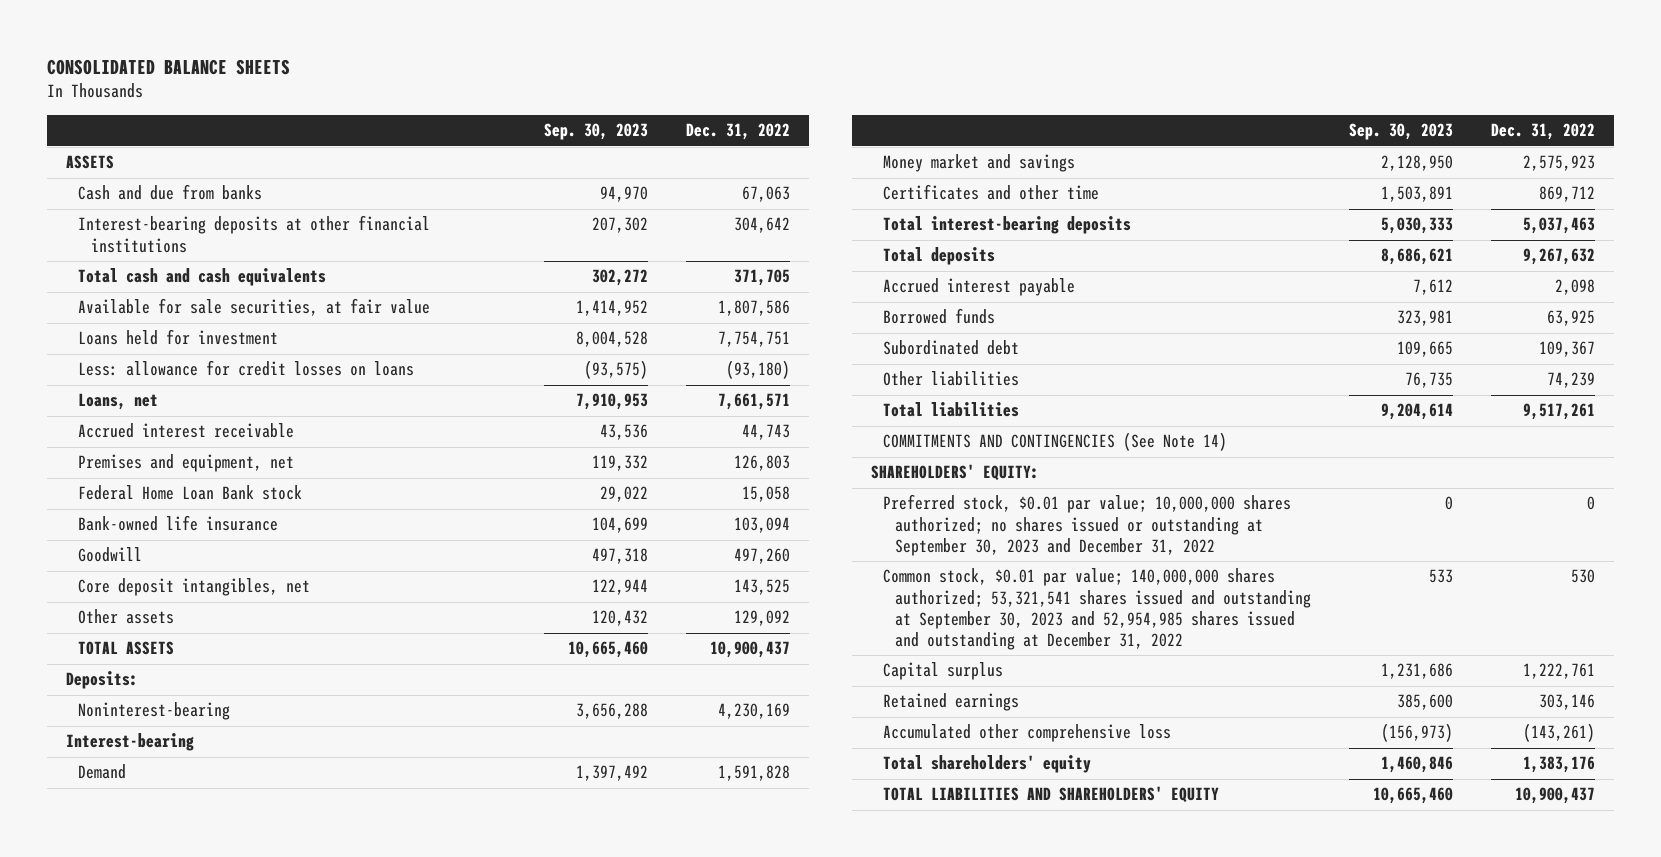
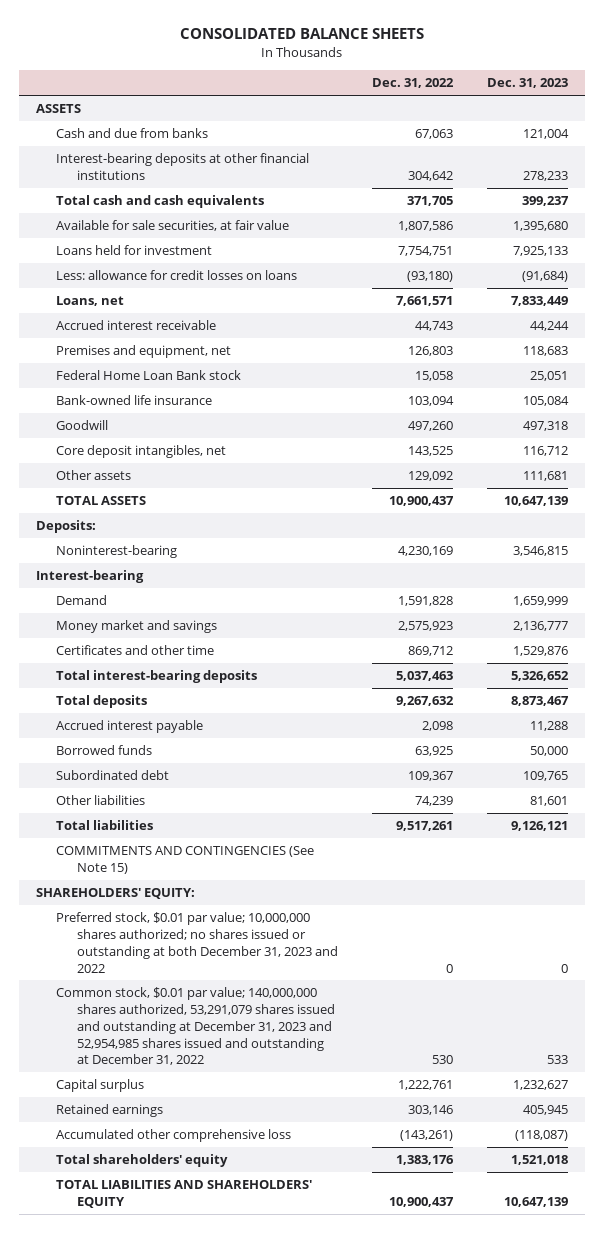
- | Sep. 30, 2023 | Dec. 31, 2022
+ | Dec. 31, 2022 | Dec. 31, 2023
- COMMITMENTS AND CONTINGENCIES (See Note 14)
+ COMMITMENTS AND CONTINGENCIES (See Note 15)
- Preferred stock, $0.01 par value; 10,000,000 shares authorized; no shares issued or outstanding at September 30, 2023 and December 31, 2022 | 0 | 0
- Common stock, $0.01 par value; 140,000,000 shares authorized; 53,321,541 shares issued and outstanding at September 30, 2023 and 52,954,985 shares issued and outstanding at December 31, 2022 | 533 | 530
+ Preferred stock, $0.01 par value; 10,000,000 shares authorized; no shares issued or outstanding at both December 31, 2023 and 2022 | 0 | 0
+ Common stock, $0.01 par value; 140,000,000 shares authorized, 53,291,079 shares issued and outstanding at December 31, 2023 and 52,954,985 shares issued and outstanding at December 31, 2022 | 530 | 533

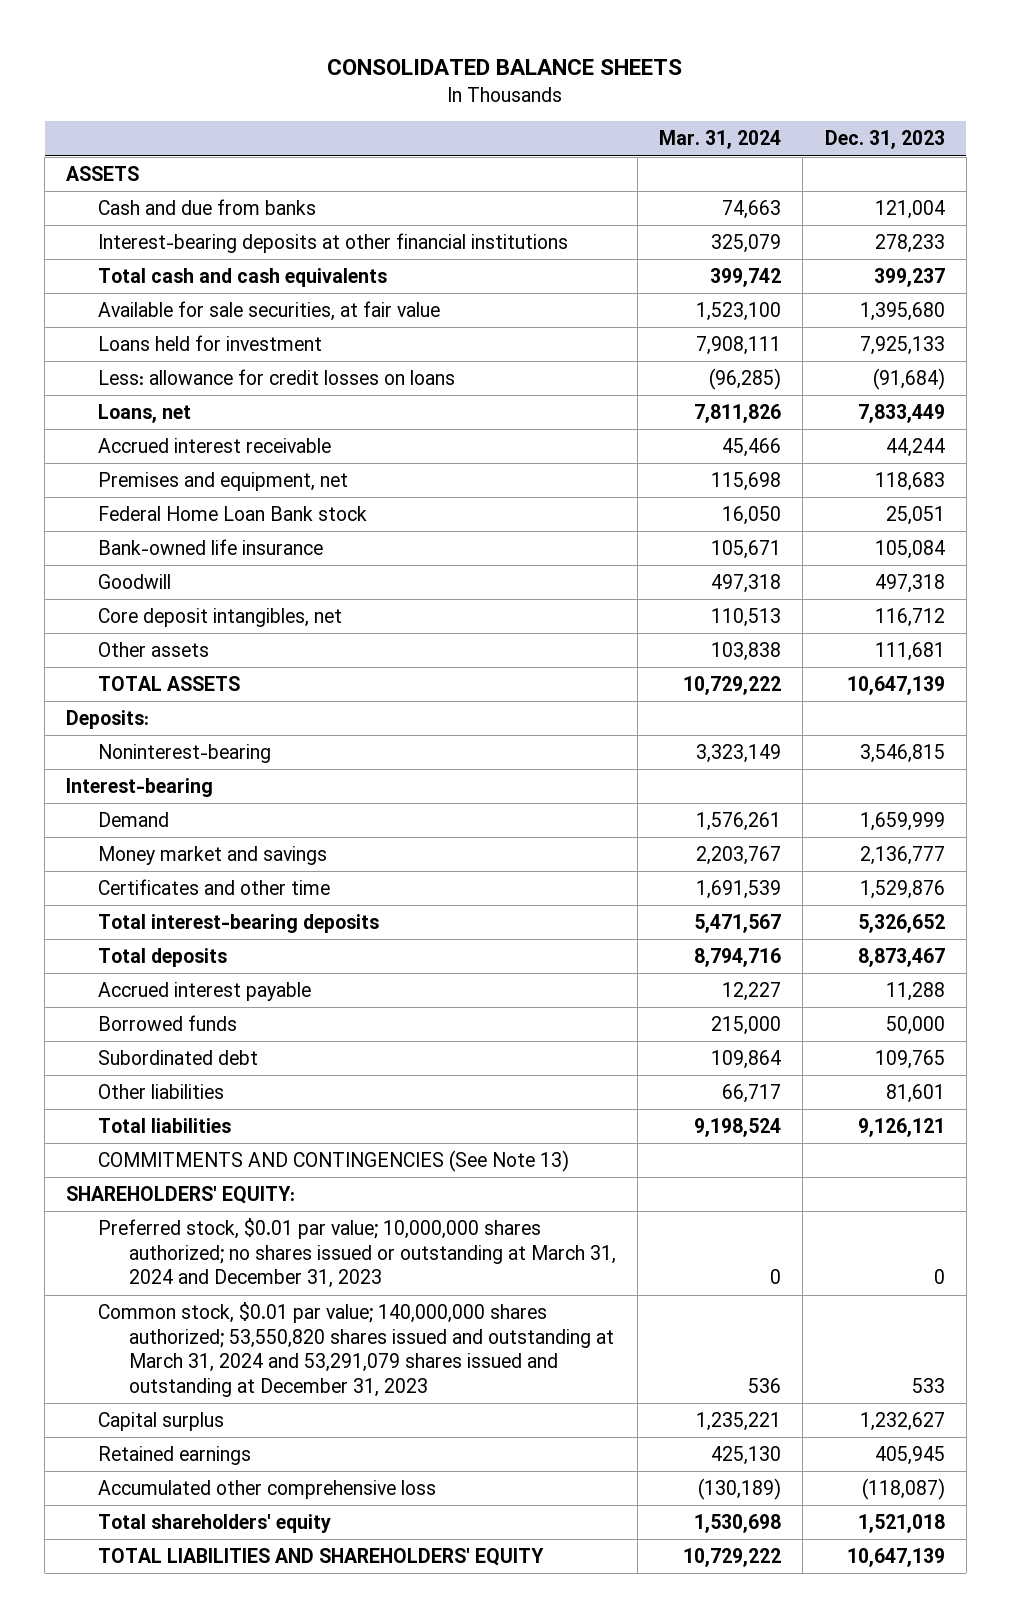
- | Dec. 31, 2022 | Dec. 31, 2023
+ | Mar. 31, 2024 | Dec. 31, 2023
- COMMITMENTS AND CONTINGENCIES (See Note 15)
+ COMMITMENTS AND CONTINGENCIES (See Note 13)
- Preferred stock, $0.01 par value; 10,000,000 shares authorized; no shares issued or outstanding at both December 31, 2023 and 2022 | 0 | 0
- Common stock, $0.01 par value; 140,000,000 shares authorized, 53,291,079 shares issued and outstanding at December 31, 2023 and 52,954,985 shares issued and outstanding at December 31, 2022 | 530 | 533
+ Preferred stock, $0.01 par value; 10,000,000 shares authorized; no shares issued or outstanding at March 31, 2024 and December 31, 2023 | 0 | 0
+ Common stock, $0.01 par value; 140,000,000 shares authorized; 53,550,820 shares issued and outstanding at March 31, 2024 and 53,291,079 shares issued and outstanding at December 31, 2023 | 536 | 533

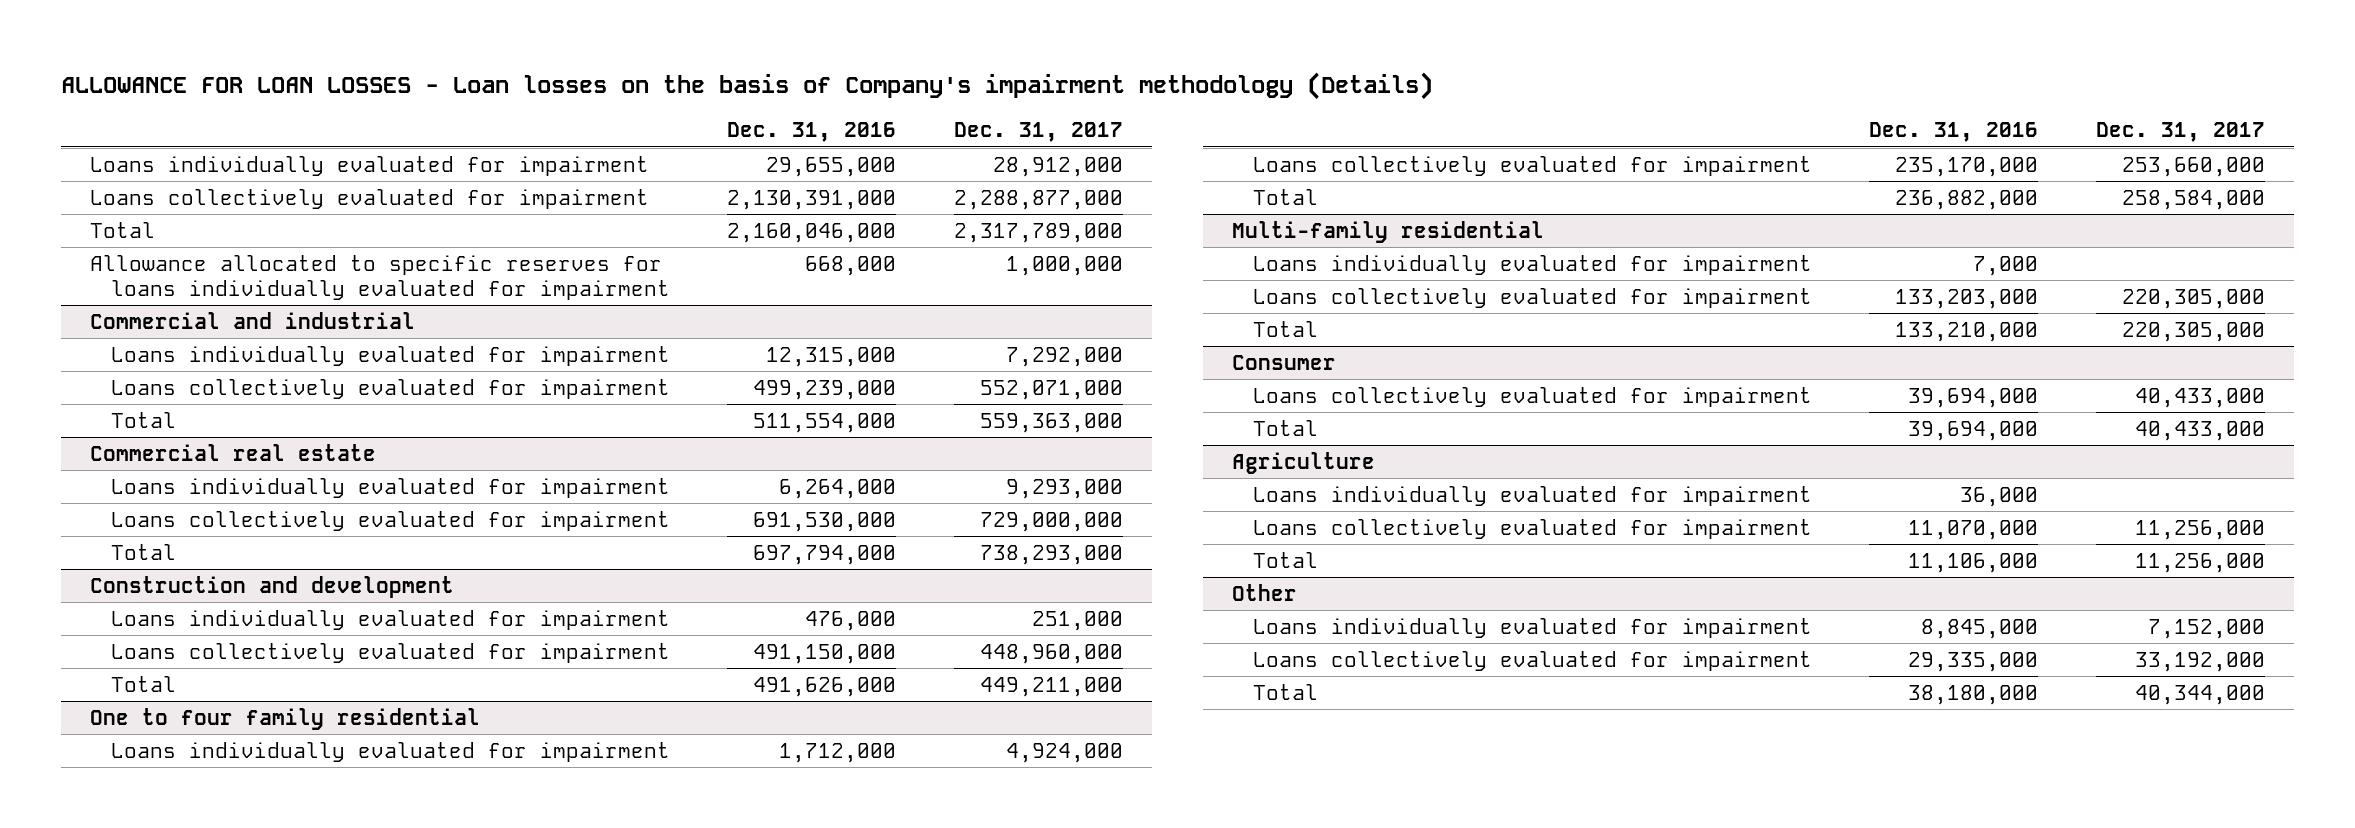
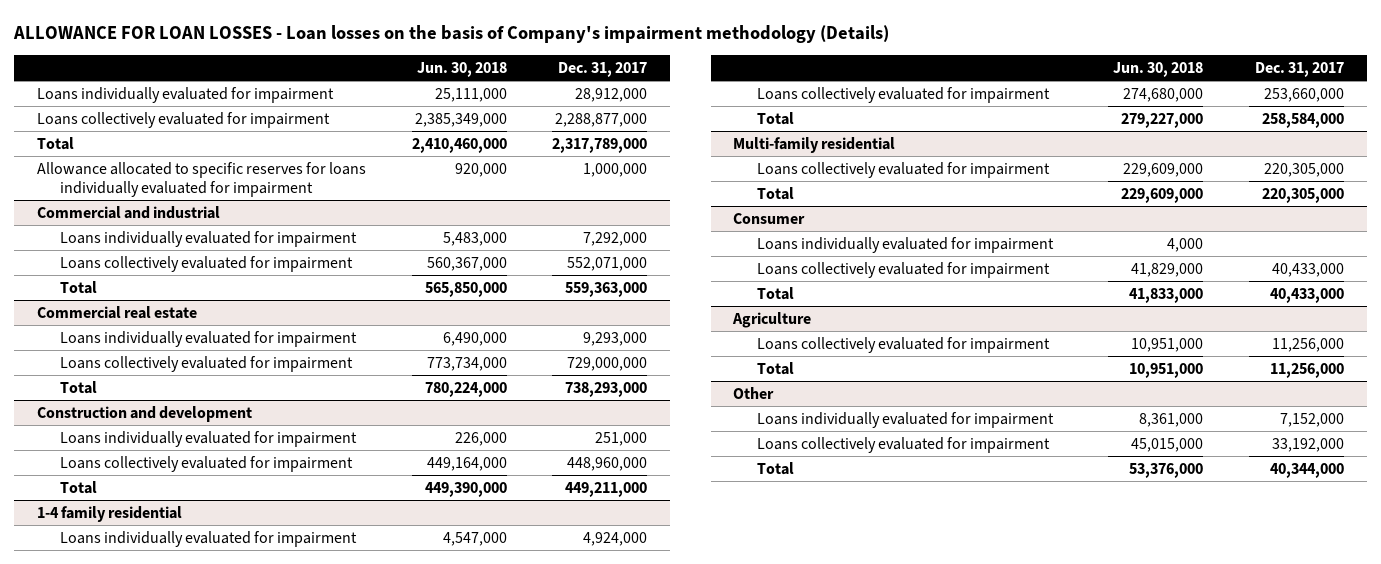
- | Dec. 31, 2016 | Dec. 31, 2017
+ | Jun. 30, 2018 | Dec. 31, 2017
- One to four family residential
+ 1-4 family residential
@ Multi-family residential
- Loans individually evaluated for impairment | 7,000 |
@ Consumer
+ Loans individually evaluated for impairment | 4,000 |
@ Agriculture
- Loans individually evaluated for impairment | 36,000 |

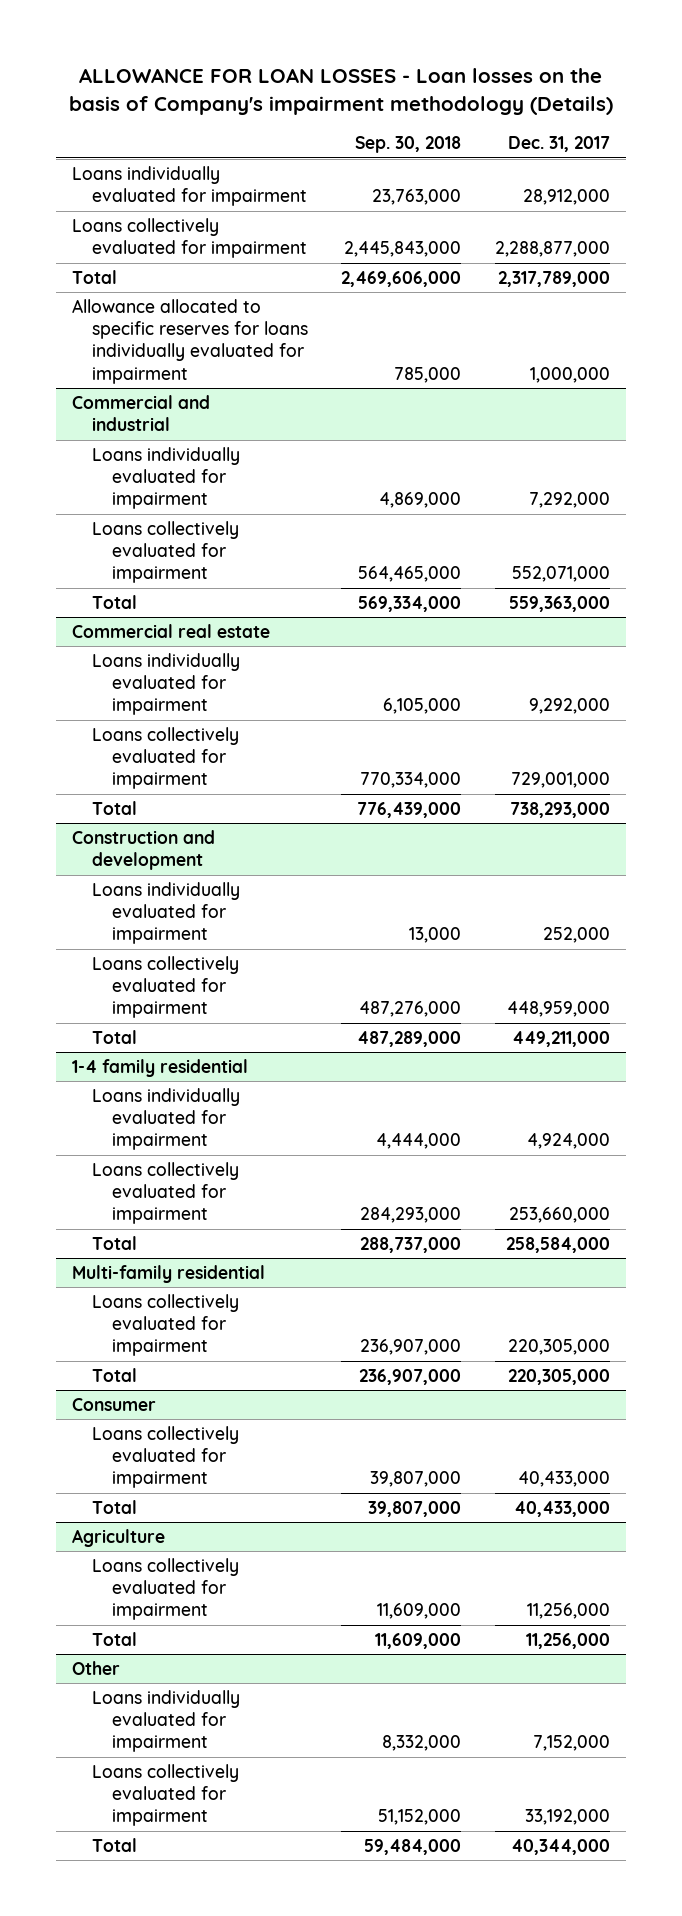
- | Jun. 30, 2018 | Dec. 31, 2017
+ | Sep. 30, 2018 | Dec. 31, 2017
@ Commercial real estate
- Loans individually evaluated for impairment | 6,490,000 | 9,293,000
- Loans collectively evaluated for impairment | 773,734,000 | 729,000,000
+ Loans individually evaluated for impairment | 6,105,000 | 9,292,000
+ Loans collectively evaluated for impairment | 770,334,000 | 729,001,000
@ Construction and development
- Loans individually evaluated for impairment | 226,000 | 251,000
- Loans collectively evaluated for impairment | 449,164,000 | 448,960,000
+ Loans individually evaluated for impairment | 13,000 | 252,000
+ Loans collectively evaluated for impairment | 487,276,000 | 448,959,000
@ Consumer
- Loans individually evaluated for impairment | 4,000 |

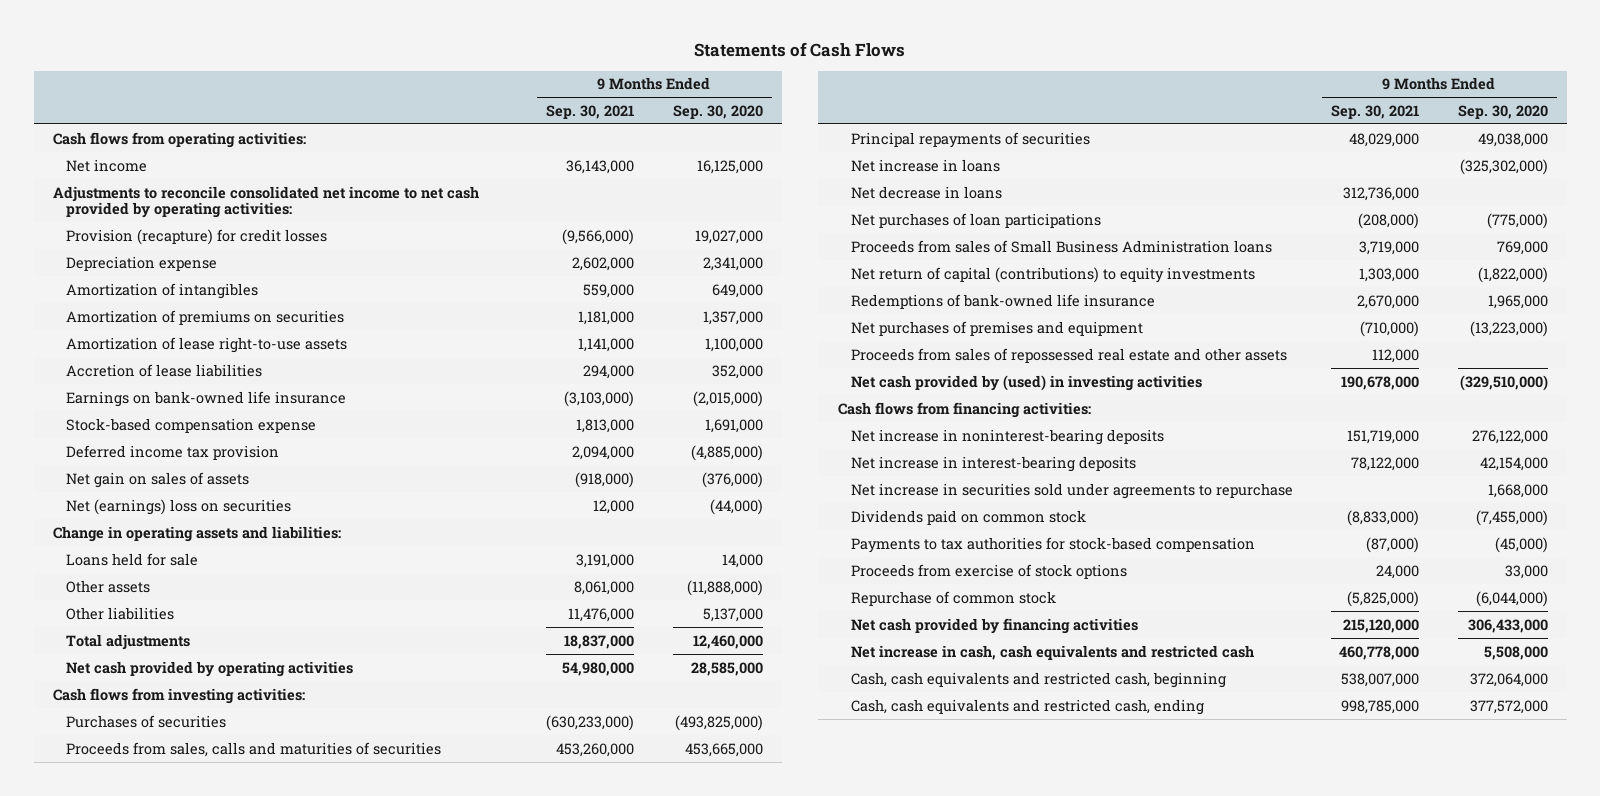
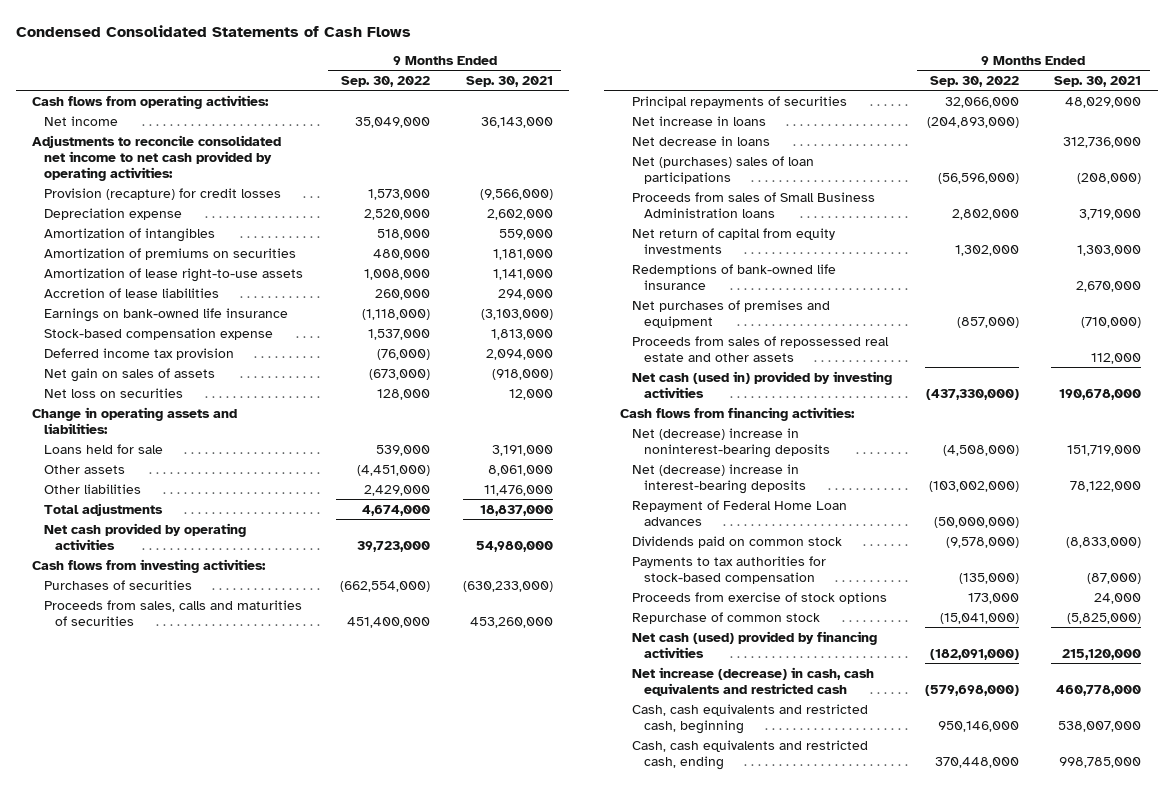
- Statements of Cash Flows
+ Condensed Consolidated Statements of Cash Flows
- | 9 Months Ended Sep. 30, 2021 | 9 Months Ended Sep. 30, 2020
+ | 9 Months Ended Sep. 30, 2022 | 9 Months Ended Sep. 30, 2021
- Net (earnings) loss on securities | 12,000 | (44,000)
+ Net loss on securities | 128,000 | 12,000
- Net purchases of loan participations | (208,000) | (775,000)
+ Net (purchases) sales of loan participations | (56,596,000) | (208,000)
- Net return of capital (contributions) to equity investments | 1,303,000 | (1,822,000)
+ Net return of capital from equity investments | 1,302,000 | 1,303,000
- Net cash provided by (used) in investing activities | 190,678,000 | (329,510,000)
+ Net cash (used in) provided by investing activities | (437,330,000) | 190,678,000
- Net increase in noninterest-bearing deposits | 151,719,000 | 276,122,000
- Net increase in interest-bearing deposits | 78,122,000 | 42,154,000
- Net increase in securities sold under agreements to repurchase | | 1,668,000
+ Net (decrease) increase in noninterest-bearing deposits | (4,508,000) | 151,719,000
+ Net (decrease) increase in interest-bearing deposits | (103,002,000) | 78,122,000
+ Repayment of Federal Home Loan advances | (50,000,000) |
- Net cash provided by financing activities | 215,120,000 | 306,433,000
- Net increase in cash, cash equivalents and restricted cash | 460,778,000 | 5,508,000
+ Net cash (used) provided by financing activities | (182,091,000) | 215,120,000
+ Net increase (decrease) in cash, cash equivalents and restricted cash | (579,698,000) | 460,778,000

